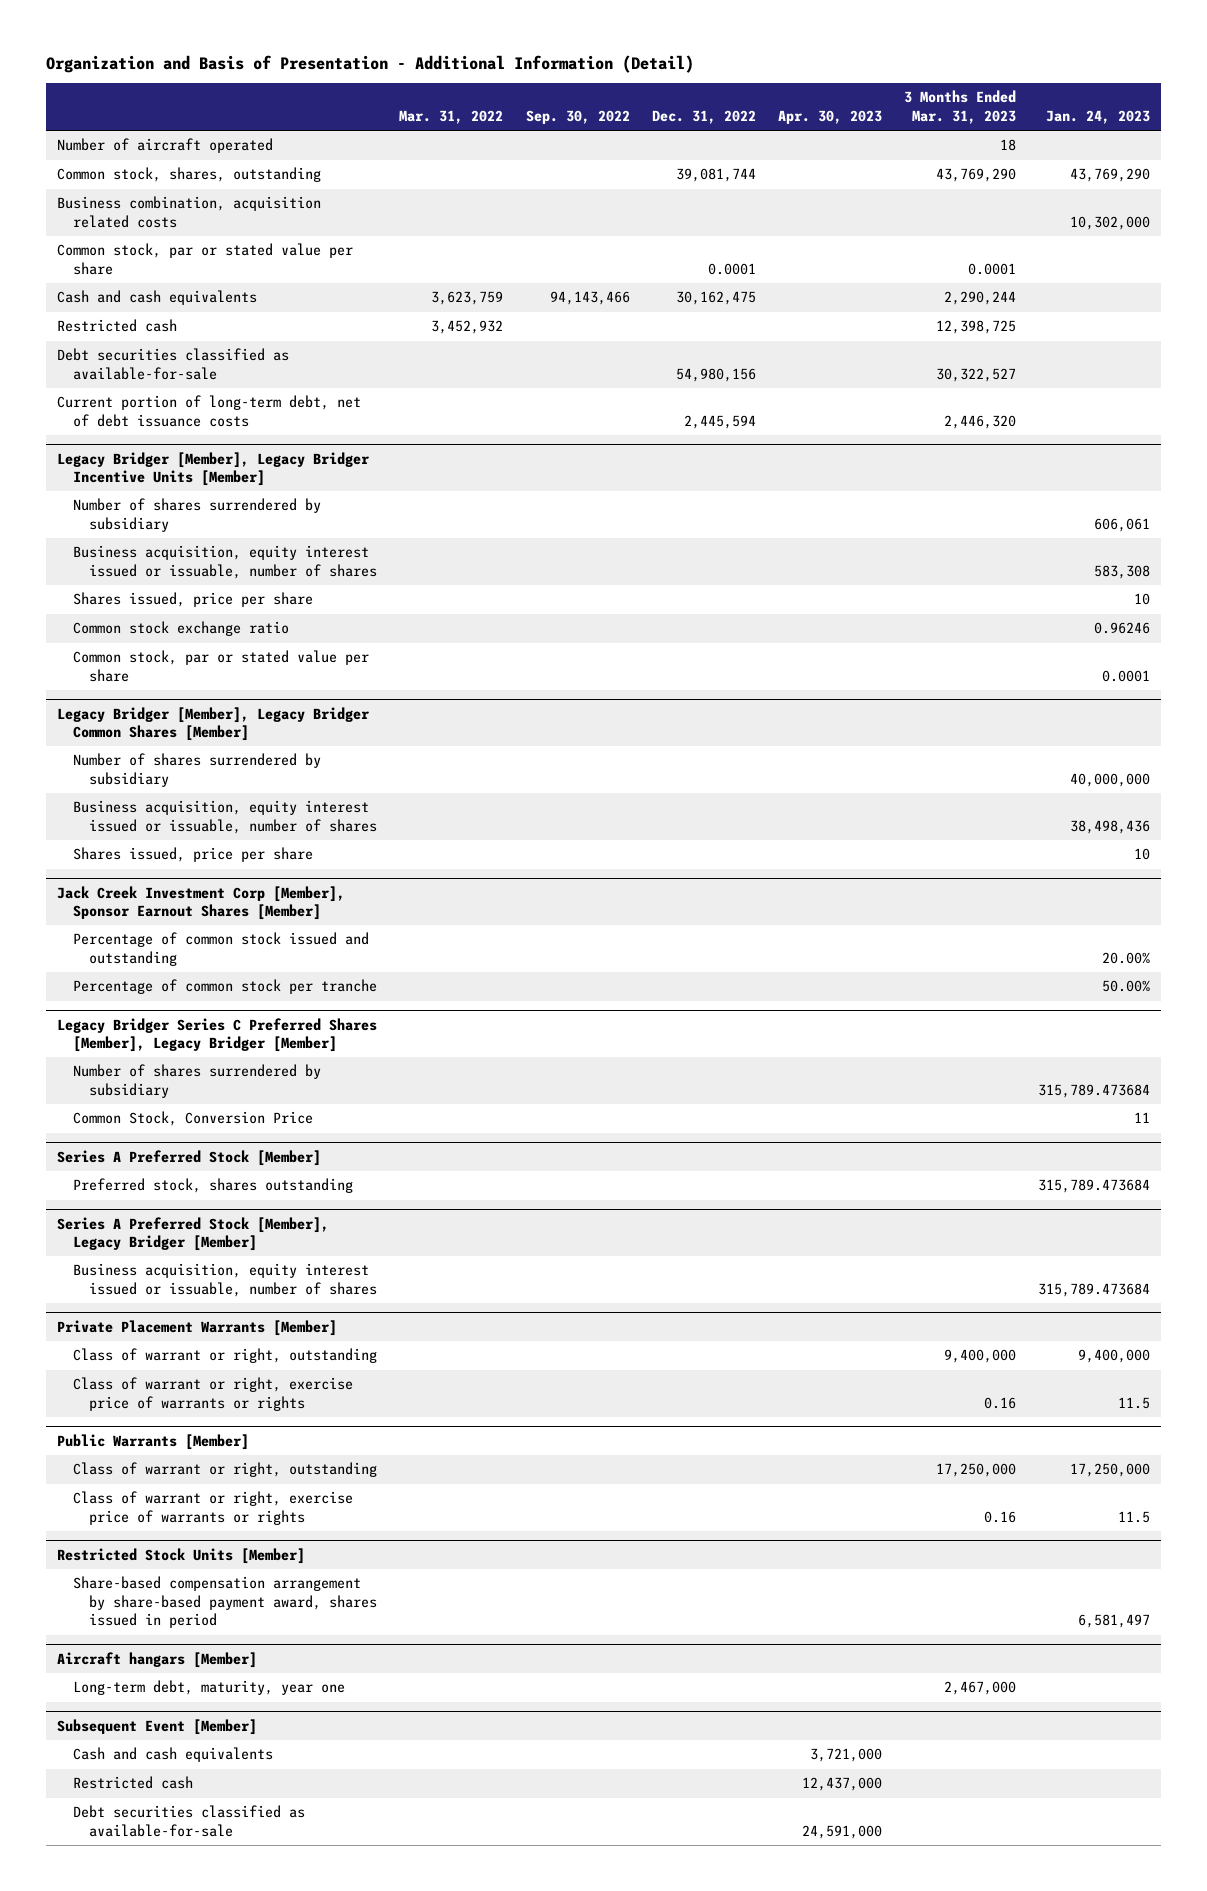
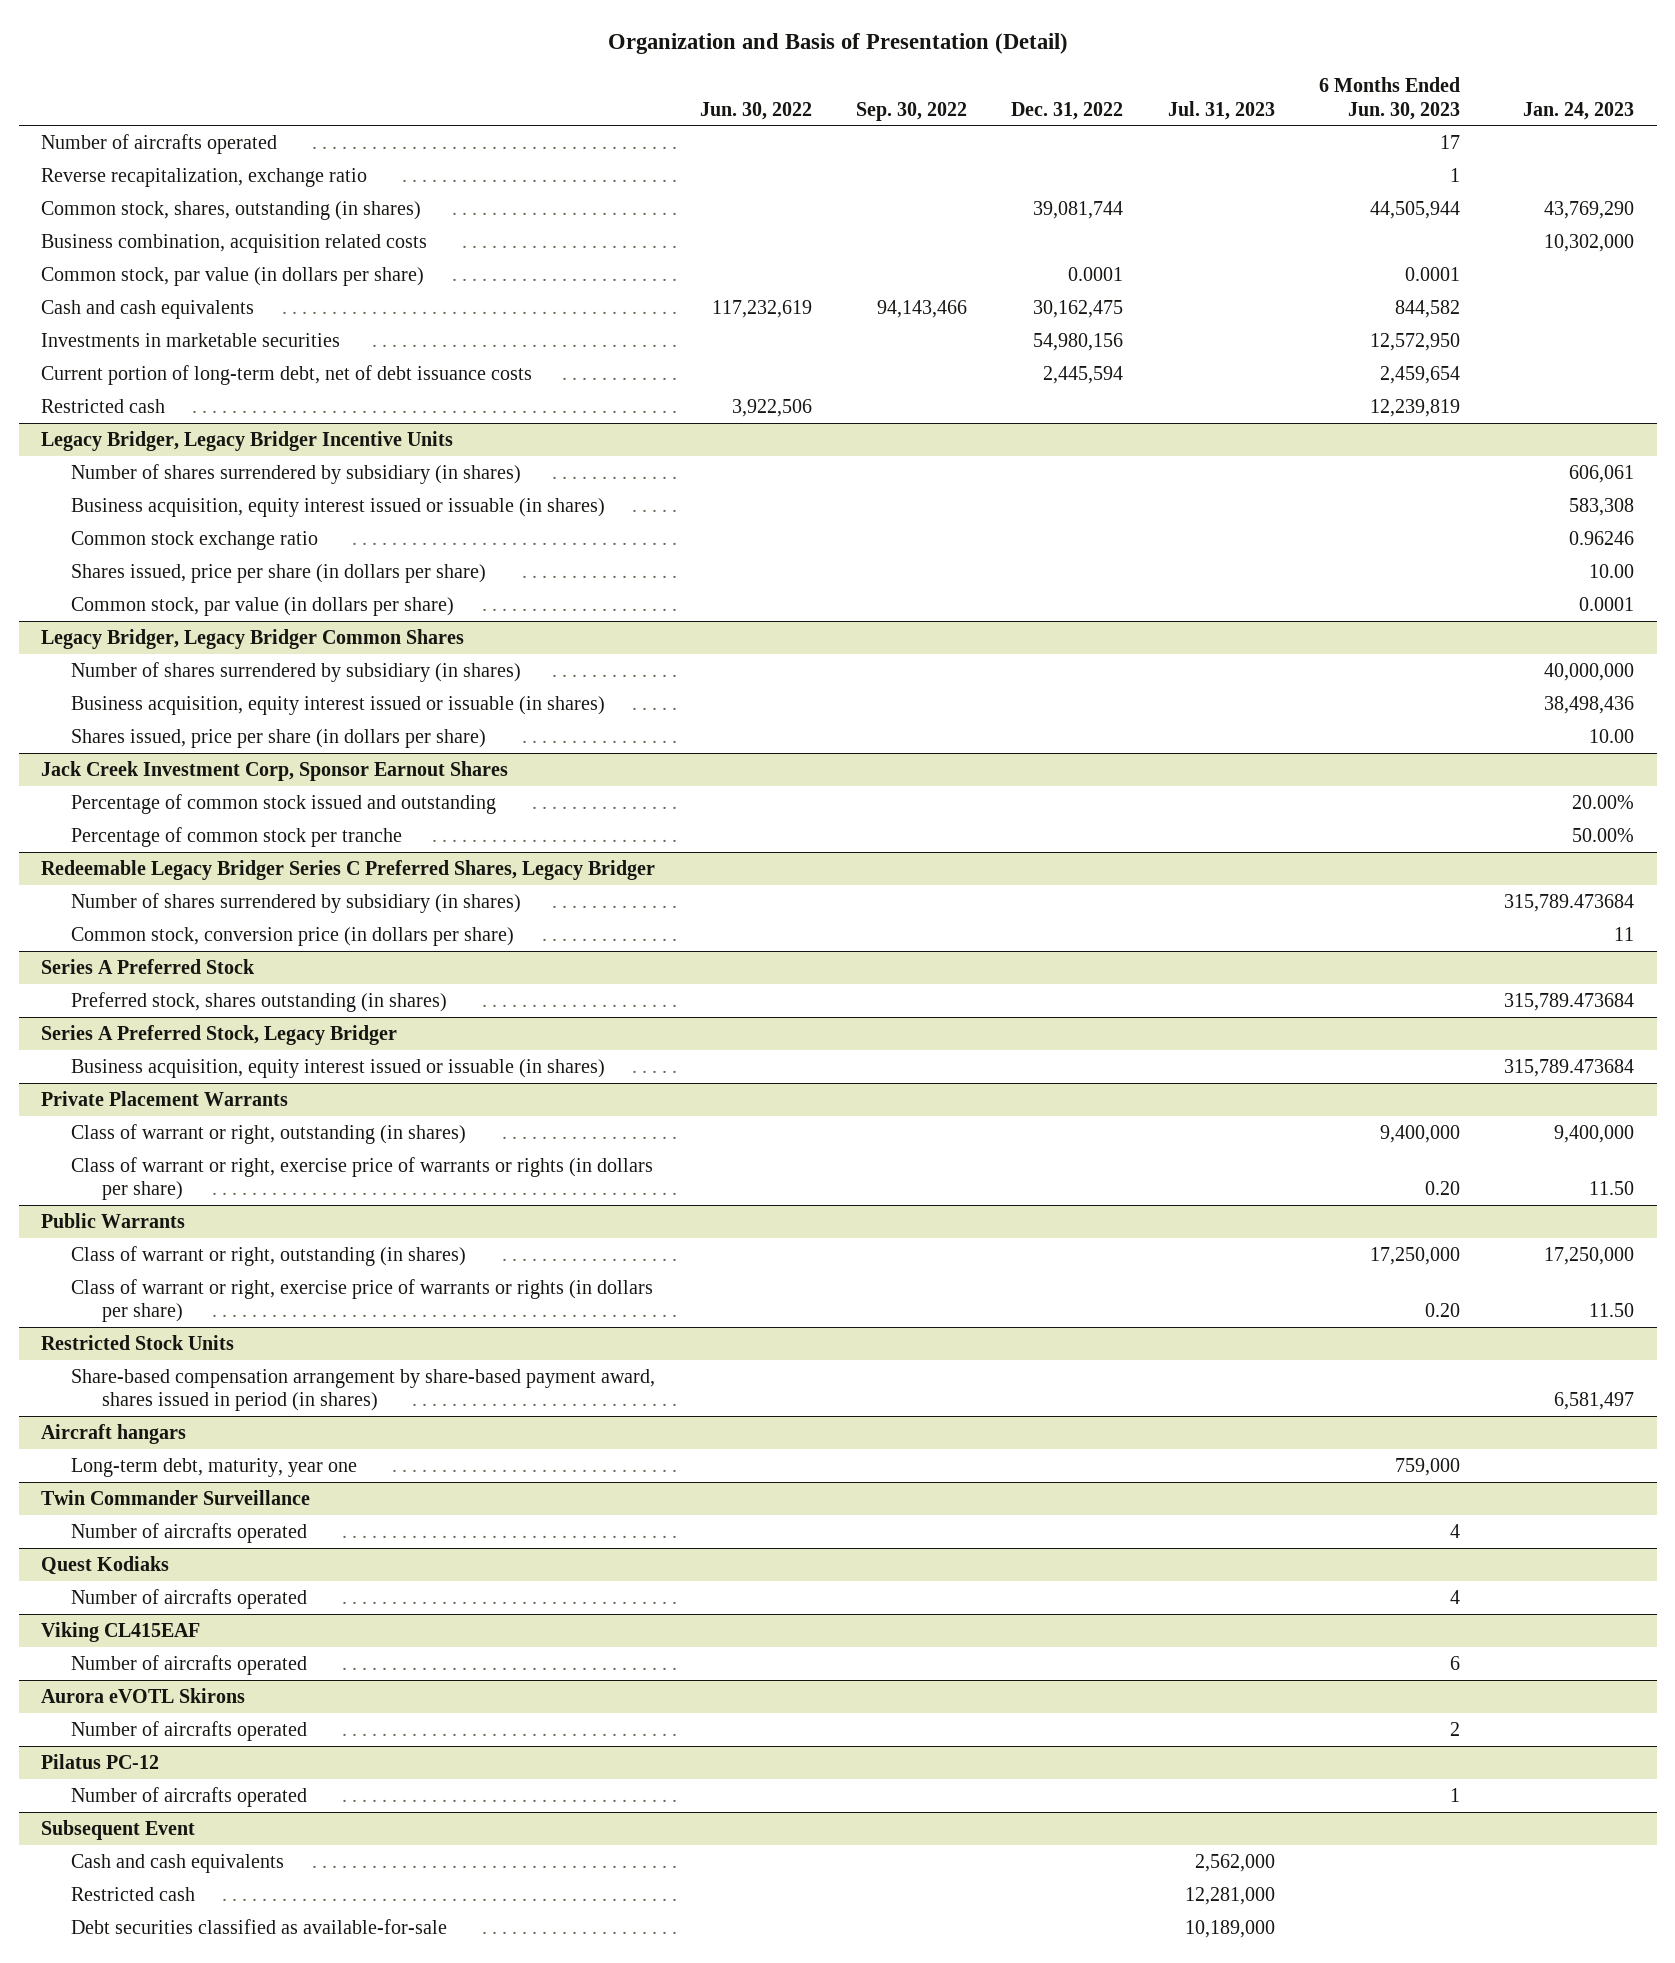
- Organization and Basis of Presentation - Additional Information (Detail)
+ Organization and Basis of Presentation (Detail)
- | Mar. 31, 2022 | Sep. 30, 2022 | Dec. 31, 2022 | Apr. 30, 2023 | 3 Months Ended Mar. 31, 2023 | Jan. 24, 2023
+ | Jun. 30, 2022 | Sep. 30, 2022 | Dec. 31, 2022 | Jul. 31, 2023 | 6 Months Ended Jun. 30, 2023 | Jan. 24, 2023
- Number of aircraft operated | | | | | 18 |
- Common stock, shares, outstanding | | | 39,081,744 | | 43,769,290 | 43,769,290
+ Number of aircrafts operated | | | | | 17 |
+ Reverse recapitalization, exchange ratio | | | | | 1 |
+ Common stock, shares, outstanding (in shares) | | | 39,081,744 | | 44,505,944 | 43,769,290
- Common stock, par or stated value per share | | | 0.0001 | | 0.0001 |
+ Common stock, par value (in dollars per share) | | | 0.0001 | | 0.0001 |
- Debt securities classified as available-for-sale | | | 54,980,156 | | 30,322,527 |
+ Investments in marketable securities | | | 54,980,156 | | 12,572,950 |
- Legacy Bridger [Member], Legacy Bridger Incentive Units [Member]
- Number of shares surrendered by subsidiary | | | | | | 606,061
- Business acquisition, equity interest issued or issuable, number of shares | | | | | | 583,308
- Shares issued, price per share | | | | | | 10
moved down: Restricted cash | 3,922,506 | | | | 12,239,819 |
+ Legacy Bridger, Legacy Bridger Incentive Units
+ Number of shares surrendered by subsidiary (in shares) | | | | | | 606,061
+ Business acquisition, equity interest issued or issuable (in shares) | | | | | | 583,308
- Common stock, par or stated value per share | | | | | | 0.0001
- Legacy Bridger [Member], Legacy Bridger Common Shares [Member]
- Number of shares surrendered by subsidiary | | | | | | 40,000,000
- Business acquisition, equity interest issued or issuable, number of shares | | | | | | 38,498,436
- Shares issued, price per share | | | | | | 10
- Jack Creek Investment Corp [Member], Sponsor Earnout Shares [Member]
+ Shares issued, price per share (in dollars per share) | | | | | | 10.00
+ Common stock, par value (in dollars per share) | | | | | | 0.0001
+ Legacy Bridger, Legacy Bridger Common Shares
+ Number of shares surrendered by subsidiary (in shares) | | | | | | 40,000,000
+ Business acquisition, equity interest issued or issuable (in shares) | | | | | | 38,498,436
+ Shares issued, price per share (in dollars per share) | | | | | | 10.00
+ Jack Creek Investment Corp, Sponsor Earnout Shares
- Legacy Bridger Series C Preferred Shares [Member], Legacy Bridger [Member]
- Number of shares surrendered by subsidiary | | | | | | 315,789.473684
- Common Stock, Conversion Price | | | | | | 11
- Series A Preferred Stock [Member]
- Preferred stock, shares outstanding | | | | | | 315,789.473684
- Series A Preferred Stock [Member], Legacy Bridger [Member]
- Business acquisition, equity interest issued or issuable, number of shares | | | | | | 315,789.473684
- Private Placement Warrants [Member]
- Class of warrant or right, outstanding | | | | | 9,400,000 | 9,400,000
- Class of warrant or right, exercise price of warrants or rights | | | | | 0.16 | 11.5
- Public Warrants [Member]
- Class of warrant or right, outstanding | | | | | 17,250,000 | 17,250,000
- Class of warrant or right, exercise price of warrants or rights | | | | | 0.16 | 11.5
- Restricted Stock Units [Member]
- Share-based compensation arrangement by share-based payment award, shares issued in period | | | | | | 6,581,497
- Aircraft hangars [Member]
+ Redeemable Legacy Bridger Series C Preferred Shares, Legacy Bridger
+ Number of shares surrendered by subsidiary (in shares) | | | | | | 315,789.473684
+ Common stock, conversion price (in dollars per share) | | | | | | 11
+ Series A Preferred Stock
+ Preferred stock, shares outstanding (in shares) | | | | | | 315,789.473684
+ Series A Preferred Stock, Legacy Bridger
+ Business acquisition, equity interest issued or issuable (in shares) | | | | | | 315,789.473684
+ Private Placement Warrants
+ Class of warrant or right, outstanding (in shares) | | | | | 9,400,000 | 9,400,000
+ Class of warrant or right, exercise price of warrants or rights (in dollars per share) | | | | | 0.20 | 11.50
+ Public Warrants
+ Class of warrant or right, outstanding (in shares) | | | | | 17,250,000 | 17,250,000
+ Class of warrant or right, exercise price of warrants or rights (in dollars per share) | | | | | 0.20 | 11.50
+ Restricted Stock Units
+ Share-based compensation arrangement by share-based payment award, shares issued in period (in shares) | | | | | | 6,581,497
+ Aircraft hangars
- Subsequent Event [Member]
+ Twin Commander Surveillance
+ Number of aircrafts operated | | | | | 4 |
+ Quest Kodiaks
+ Number of aircrafts operated | | | | | 4 |
+ Viking CL415EAF
+ Number of aircrafts operated | | | | | 6 |
+ Aurora eVOTL Skirons
+ Number of aircrafts operated | | | | | 2 |
+ Pilatus PC-12
+ Number of aircrafts operated | | | | | 1 |
+ Subsequent Event

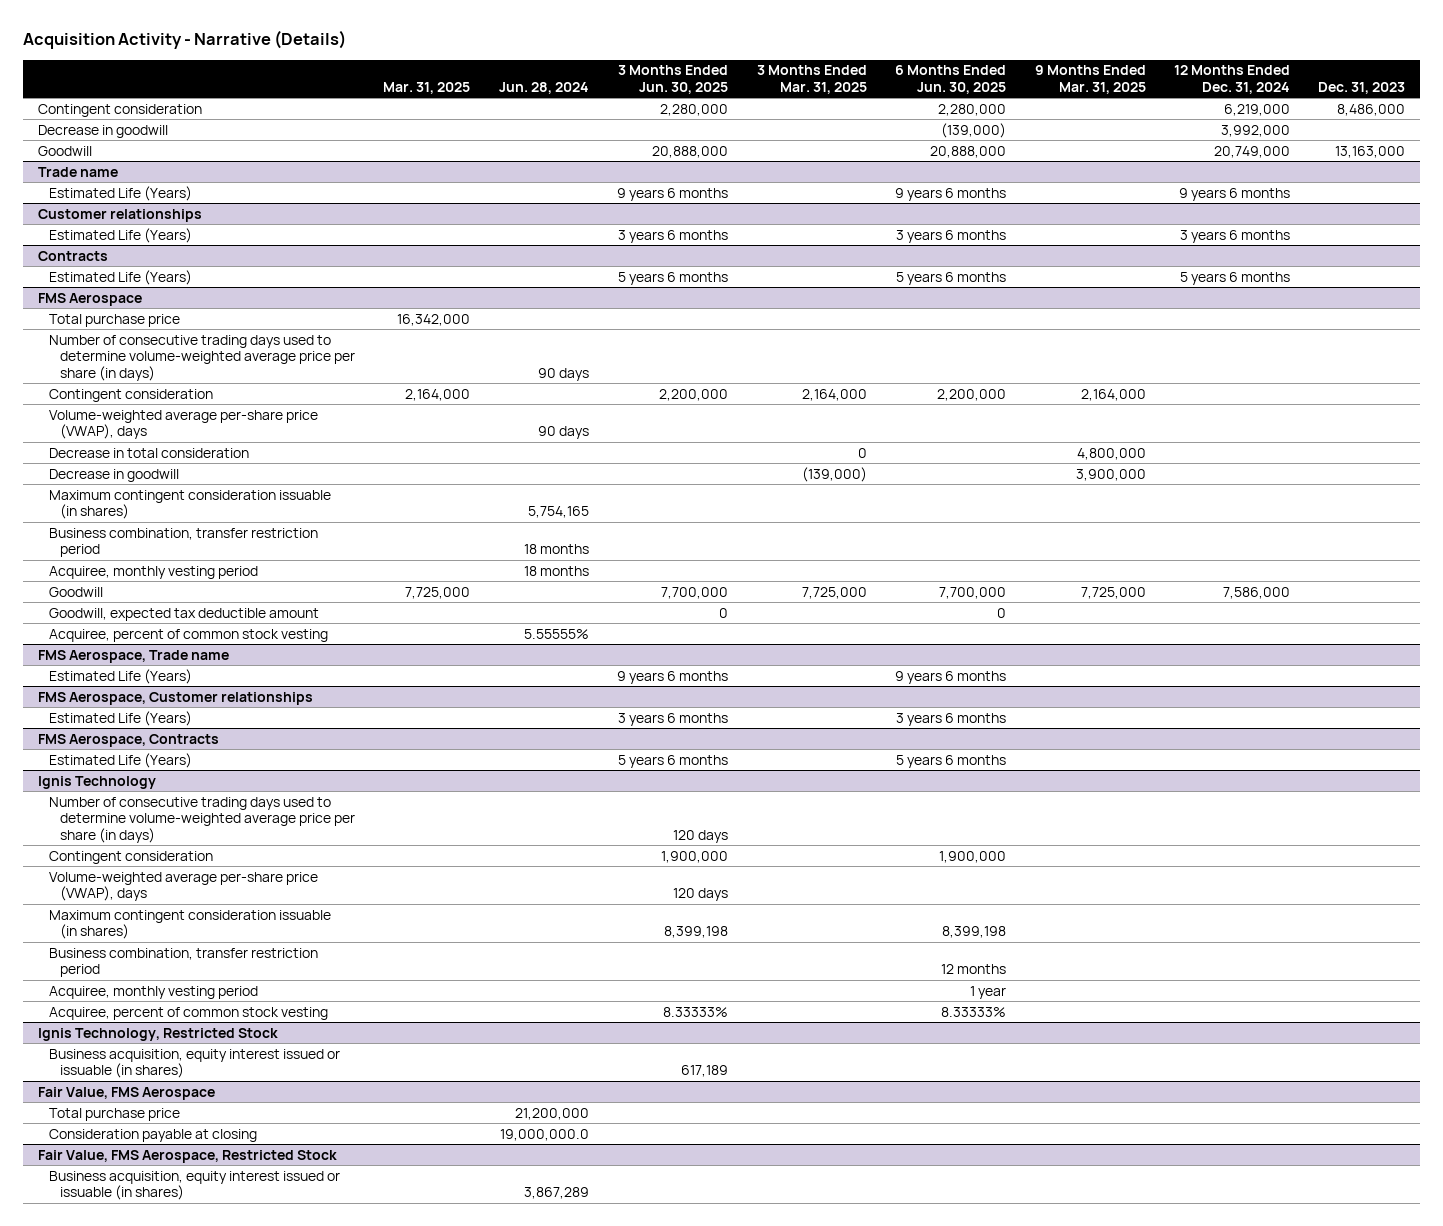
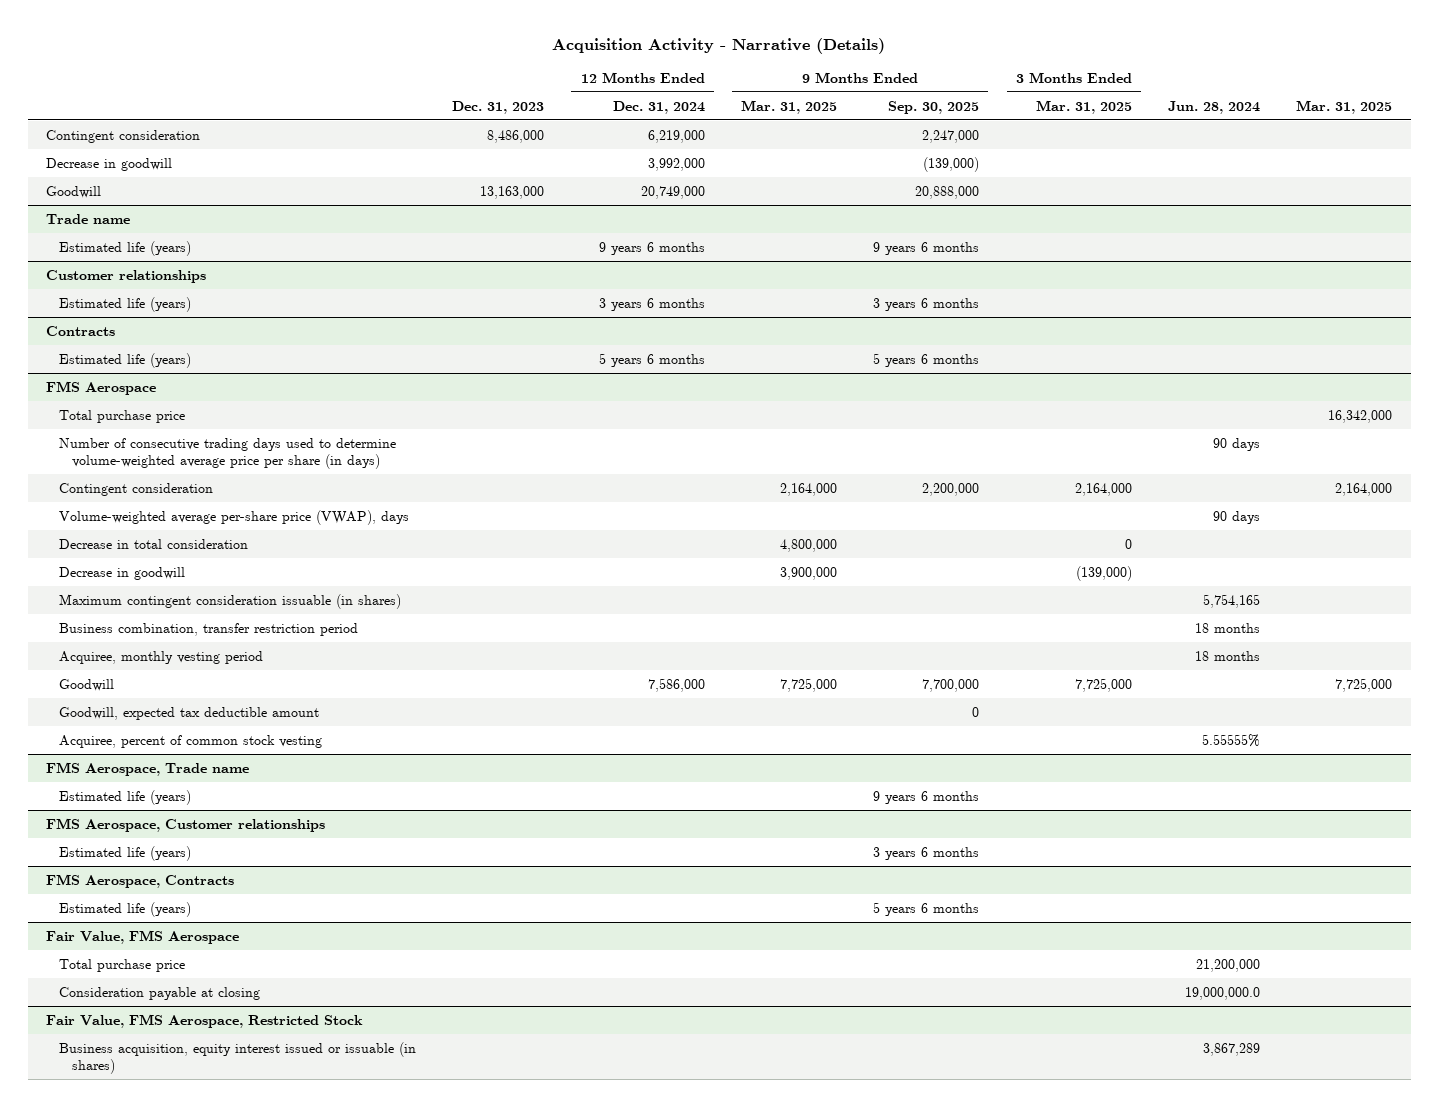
- | Mar. 31, 2025 | Jun. 28, 2024 | 3 Months Ended Jun. 30, 2025 | 3 Months Ended Mar. 31, 2025 | 6 Months Ended Jun. 30, 2025 | 9 Months Ended Mar. 31, 2025 | 12 Months Ended Dec. 31, 2024 | Dec. 31, 2023
+ | Dec. 31, 2023 | 12 Months Ended Dec. 31, 2024 | 9 Months Ended Mar. 31, 2025 | 9 Months Ended Sep. 30, 2025 | 3 Months Ended Mar. 31, 2025 | Jun. 28, 2024 | Mar. 31, 2025
@ Trade name
- Estimated Life (Years) | | | 9 years 6 months | | 9 years 6 months | | 9 years 6 months |
+ Estimated life (years) | | 9 years 6 months | | 9 years 6 months | | |
@ Customer relationships
- Estimated Life (Years) | | | 3 years 6 months | | 3 years 6 months | | 3 years 6 months |
+ Estimated life (years) | | 3 years 6 months | | 3 years 6 months | | |
@ Contracts
- Estimated Life (Years) | | | 5 years 6 months | | 5 years 6 months | | 5 years 6 months |
+ Estimated life (years) | | 5 years 6 months | | 5 years 6 months | | |
@ FMS Aerospace, Trade name
- Estimated Life (Years) | | | 9 years 6 months | | 9 years 6 months | | |
+ Estimated life (years) | | | | 9 years 6 months | | |
@ FMS Aerospace, Customer relationships
- Estimated Life (Years) | | | 3 years 6 months | | 3 years 6 months | | |
+ Estimated life (years) | | | | 3 years 6 months | | |
@ FMS Aerospace, Contracts
- Estimated Life (Years) | | | 5 years 6 months | | 5 years 6 months | | |
- Ignis Technology
- Number of consecutive trading days used to determine volume-weighted average price per share (in days) | | | 120 days | | | | |
- Contingent consideration | | | 1,900,000 | | 1,900,000 | | |
- Volume-weighted average per-share price (VWAP), days | | | 120 days | | | | |
- Maximum contingent consideration issuable (in shares) | | | 8,399,198 | | 8,399,198 | | |
- Business combination, transfer restriction period | | | | | 12 months | | |
- Acquiree, monthly vesting period | | | | | 1 year | | |
- Acquiree, percent of common stock vesting | | | 8.33333% | | 8.33333% | | |
- Ignis Technology, Restricted Stock
- Business acquisition, equity interest issued or issuable (in shares) | | | 617,189 | | | | |
@ FMS Aerospace, Contracts
+ Estimated life (years) | | | | 5 years 6 months | | |

